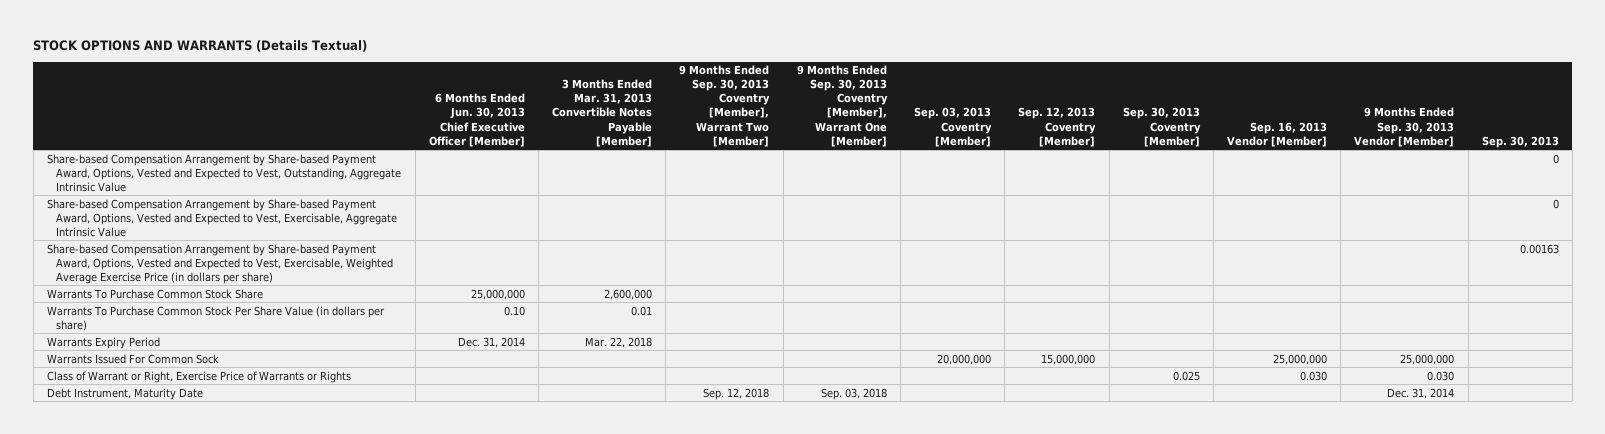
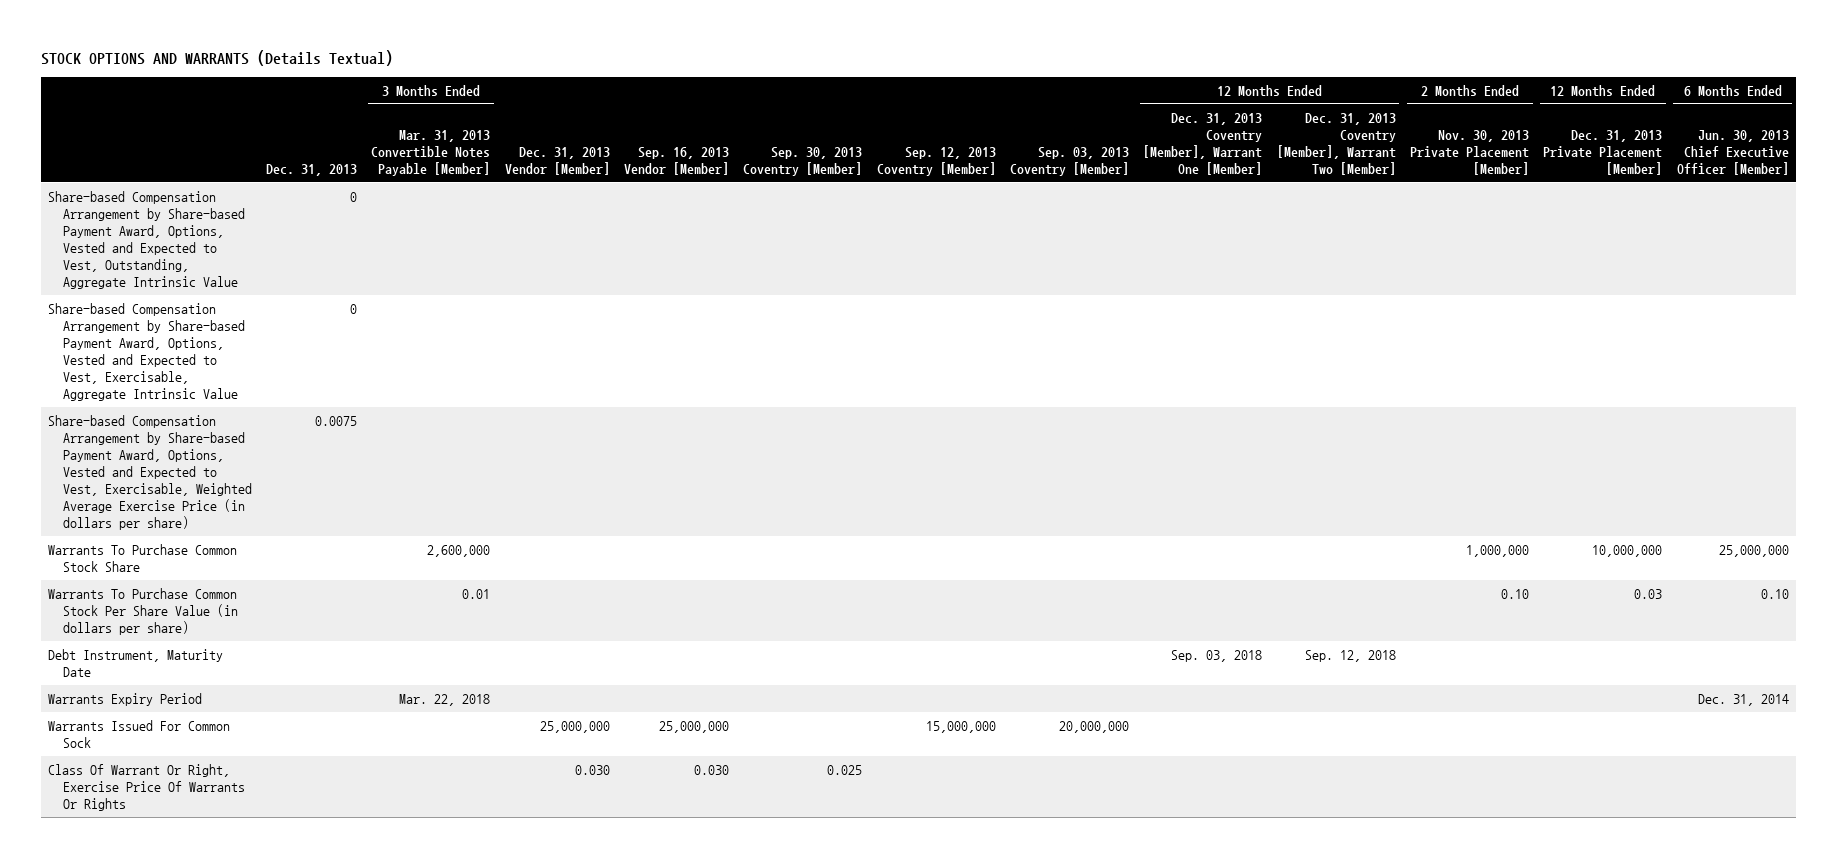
- | 6 Months Ended Jun. 30, 2013 Chief Executive Officer [Member] | 3 Months Ended Mar. 31, 2013 Convertible Notes Payable [Member] | 9 Months Ended Sep. 30, 2013 Coventry [Member], Warrant Two [Member] | 9 Months Ended Sep. 30, 2013 Coventry [Member], Warrant One [Member] | Sep. 03, 2013 Coventry [Member] | Sep. 12, 2013 Coventry [Member] | Sep. 30, 2013 Coventry [Member] | Sep. 16, 2013 Vendor [Member] | 9 Months Ended Sep. 30, 2013 Vendor [Member] | Sep. 30, 2013
+ | Dec. 31, 2013 | 3 Months Ended Mar. 31, 2013 Convertible Notes Payable [Member] | Dec. 31, 2013 Vendor [Member] | Sep. 16, 2013 Vendor [Member] | Sep. 30, 2013 Coventry [Member] | Sep. 12, 2013 Coventry [Member] | Sep. 03, 2013 Coventry [Member] | 12 Months Ended Dec. 31, 2013 Coventry [Member], Warrant One [Member] | 12 Months Ended Dec. 31, 2013 Coventry [Member], Warrant Two [Member] | 2 Months Ended Nov. 30, 2013 Private Placement [Member] | 12 Months Ended Dec. 31, 2013 Private Placement [Member] | 6 Months Ended Jun. 30, 2013 Chief Executive Officer [Member]
moved up: Debt Instrument, Maturity Date | | | | | | | | Sep. 03, 2018 | Sep. 12, 2018 | | |
- Class of Warrant or Right, Exercise Price of Warrants or Rights | | | | | | | 0.025 | 0.030 | 0.030 |
+ Class Of Warrant Or Right, Exercise Price Of Warrants Or Rights | | | 0.030 | 0.030 | 0.025 | | | | | | |

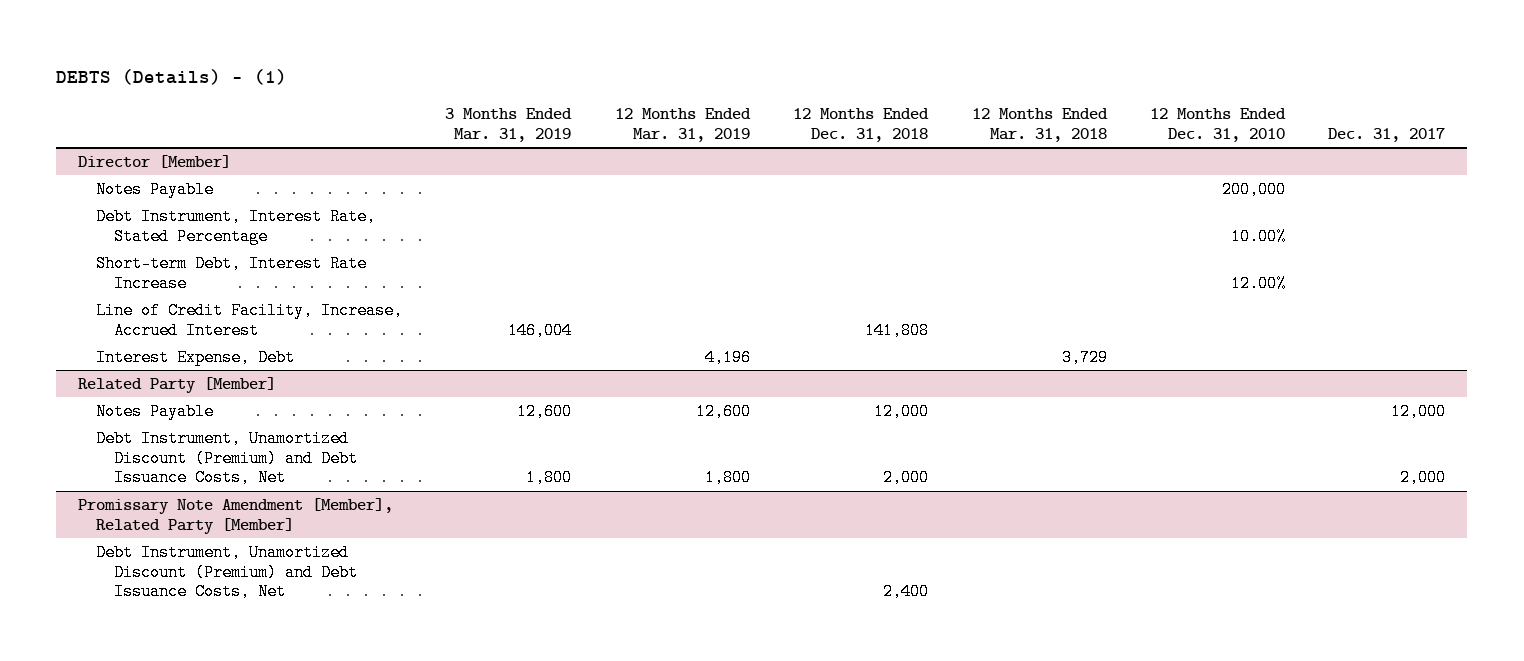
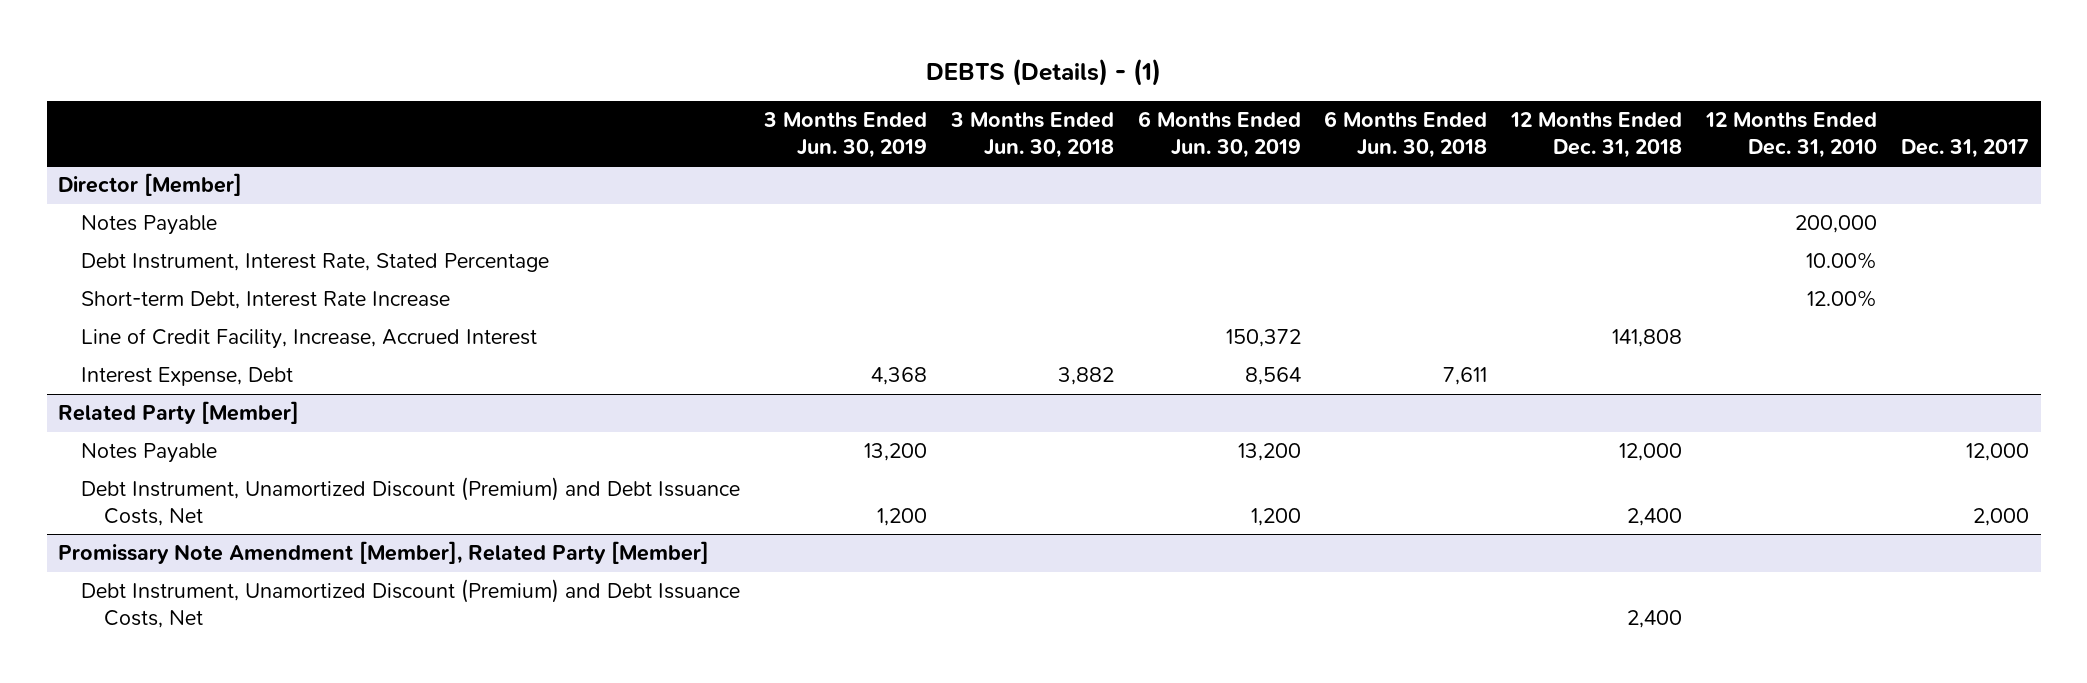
- | 3 Months Ended Mar. 31, 2019 | 12 Months Ended Mar. 31, 2019 | 12 Months Ended Dec. 31, 2018 | 12 Months Ended Mar. 31, 2018 | 12 Months Ended Dec. 31, 2010 | Dec. 31, 2017
+ | 3 Months Ended Jun. 30, 2019 | 3 Months Ended Jun. 30, 2018 | 6 Months Ended Jun. 30, 2019 | 6 Months Ended Jun. 30, 2018 | 12 Months Ended Dec. 31, 2018 | 12 Months Ended Dec. 31, 2010 | Dec. 31, 2017
@ Related Party [Member]
- Debt Instrument, Unamortized Discount (Premium) and Debt Issuance Costs, Net | 1,800 | 1,800 | 2,000 | | | 2,000
+ Debt Instrument, Unamortized Discount (Premium) and Debt Issuance Costs, Net | 1,200 | | 1,200 | | 2,400 | | 2,000

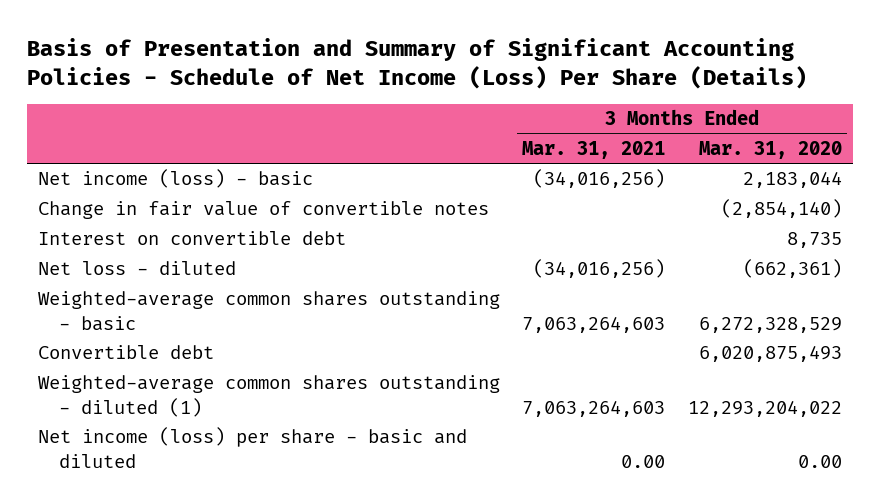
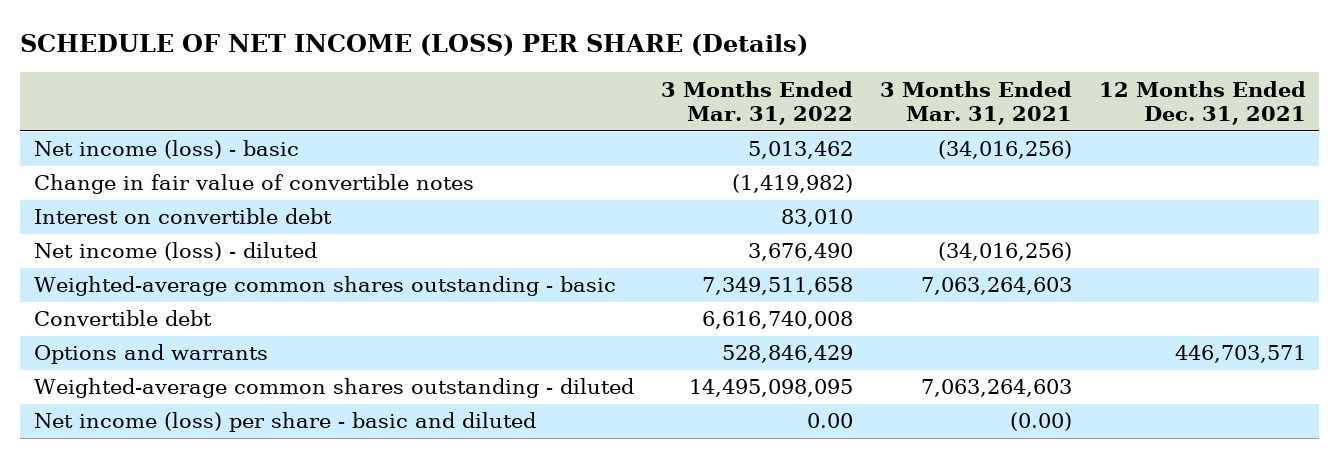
- Basis of Presentation and Summary of Significant Accounting Policies - Schedule of Net Income (Loss) Per Share (Details)
+ SCHEDULE OF NET INCOME (LOSS) PER SHARE (Details)
- | 3 Months Ended Mar. 31, 2021 | 3 Months Ended Mar. 31, 2020
+ | 3 Months Ended Mar. 31, 2022 | 3 Months Ended Mar. 31, 2021 | 12 Months Ended Dec. 31, 2021
- Net loss - diluted | (34,016,256) | (662,361)
+ Net income (loss) - diluted | 3,676,490 | (34,016,256) |
- Weighted-average common shares outstanding - diluted (1) | 7,063,264,603 | 12,293,204,022
- Net income (loss) per share - basic and diluted | 0.00 | 0.00
+ Options and warrants | 528,846,429 | | 446,703,571
+ Weighted-average common shares outstanding - diluted | 14,495,098,095 | 7,063,264,603 |
+ Net income (loss) per share - basic and diluted | 0.00 | (0.00) |

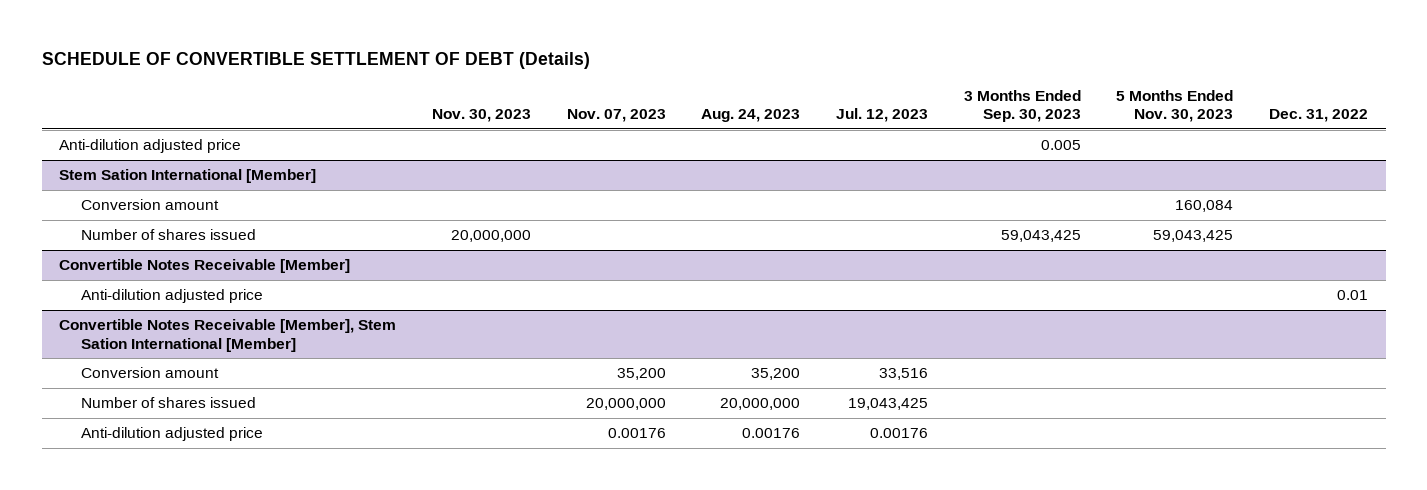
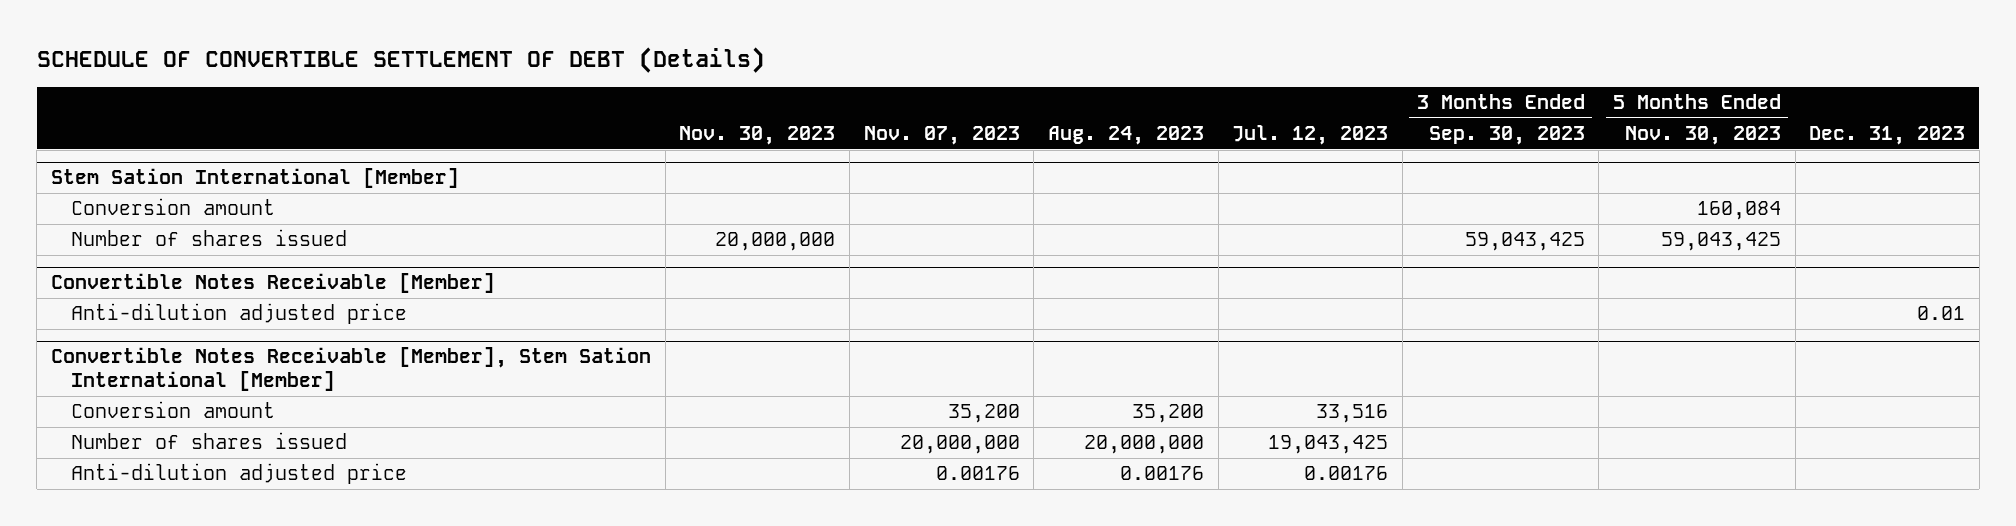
- | Nov. 30, 2023 | Nov. 07, 2023 | Aug. 24, 2023 | Jul. 12, 2023 | 3 Months Ended Sep. 30, 2023 | 5 Months Ended Nov. 30, 2023 | Dec. 31, 2022
+ | Nov. 30, 2023 | Nov. 07, 2023 | Aug. 24, 2023 | Jul. 12, 2023 | 3 Months Ended Sep. 30, 2023 | 5 Months Ended Nov. 30, 2023 | Dec. 31, 2023
- Anti-dilution adjusted price | | | | | 0.005 | |

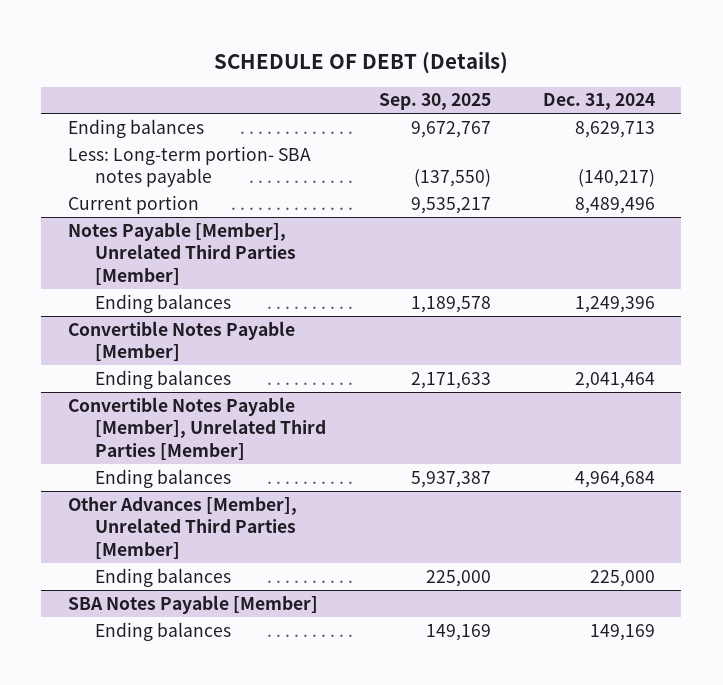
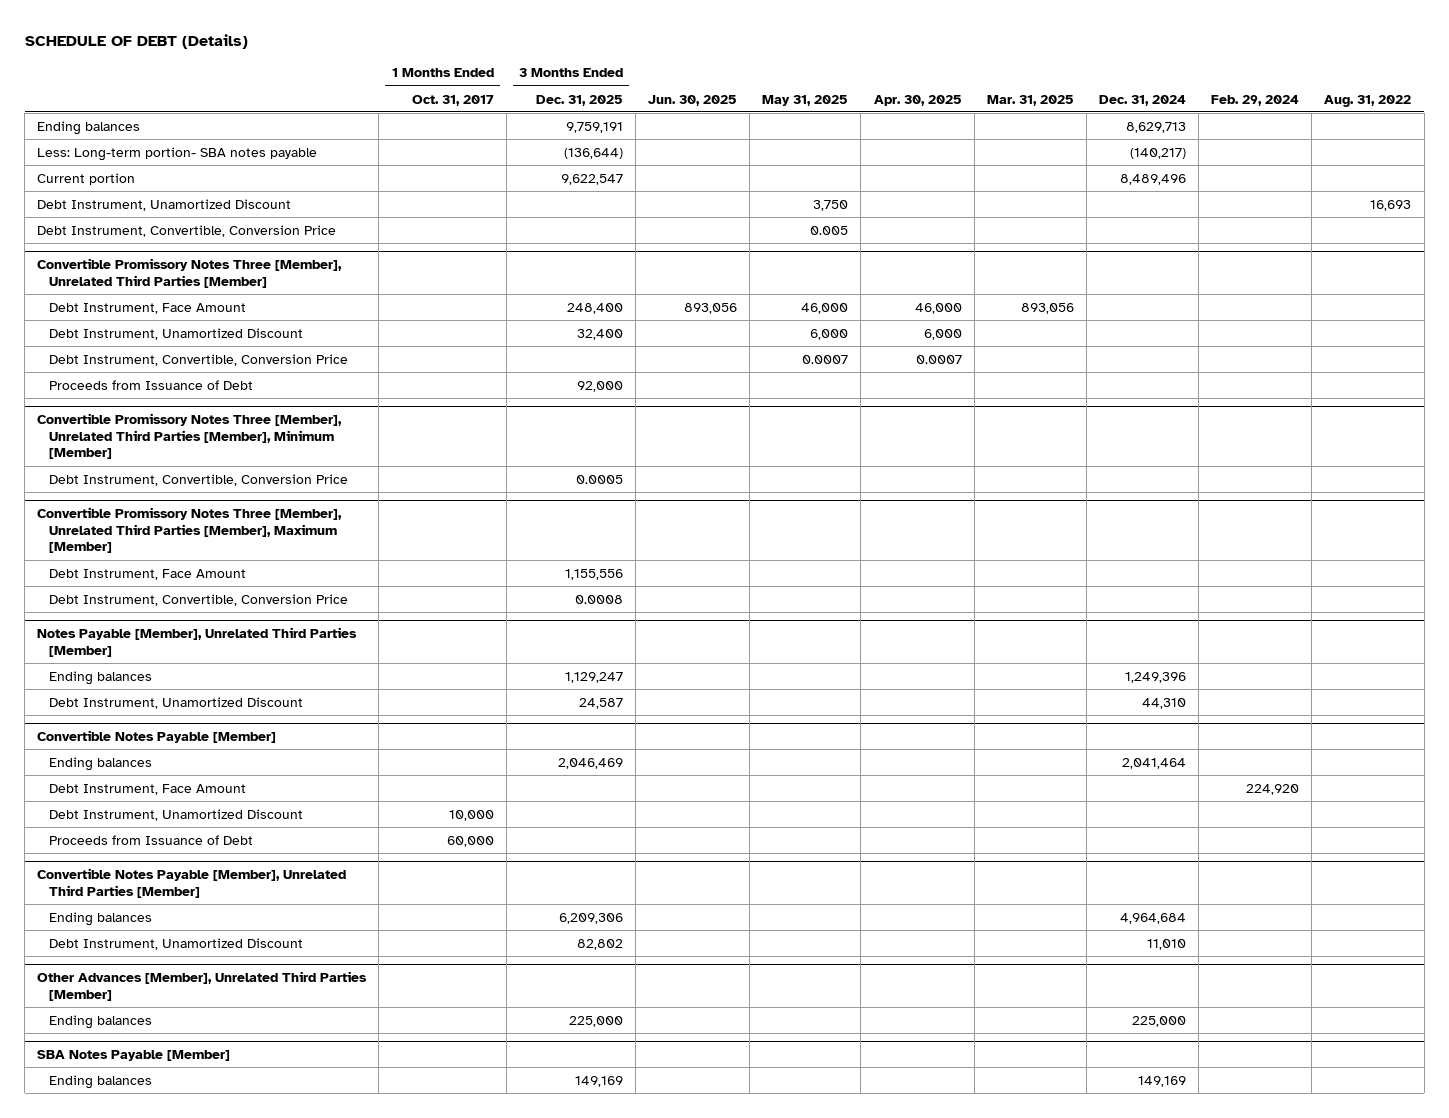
- | Sep. 30, 2025 | Dec. 31, 2024
+ | 1 Months Ended Oct. 31, 2017 | 3 Months Ended Dec. 31, 2025 | Jun. 30, 2025 | May 31, 2025 | Apr. 30, 2025 | Mar. 31, 2025 | Dec. 31, 2024 | Feb. 29, 2024 | Aug. 31, 2022
+ Debt Instrument, Unamortized Discount | | | | 3,750 | | | | | 16,693
+ Debt Instrument, Convertible, Conversion Price | | | | 0.005 | | | | |
+ Convertible Promissory Notes Three [Member], Unrelated Third Parties [Member]
+ Debt Instrument, Face Amount | | 248,400 | 893,056 | 46,000 | 46,000 | 893,056 | | |
+ Debt Instrument, Unamortized Discount | | 32,400 | | 6,000 | 6,000 | | | |
+ Debt Instrument, Convertible, Conversion Price | | | | 0.0007 | 0.0007 | | | |
+ Proceeds from Issuance of Debt | | 92,000 | | | | | | |
+ Convertible Promissory Notes Three [Member], Unrelated Third Parties [Member], Minimum [Member]
+ Debt Instrument, Convertible, Conversion Price | | 0.0005 | | | | | | |
+ Convertible Promissory Notes Three [Member], Unrelated Third Parties [Member], Maximum [Member]
+ Debt Instrument, Face Amount | | 1,155,556 | | | | | | |
+ Debt Instrument, Convertible, Conversion Price | | 0.0008 | | | | | | |
@ Notes Payable [Member], Unrelated Third Parties [Member]
+ Debt Instrument, Unamortized Discount | | 24,587 | | | | | 44,310 | |
@ Convertible Notes Payable [Member]
+ Debt Instrument, Face Amount | | | | | | | | 224,920 |
+ Debt Instrument, Unamortized Discount | 10,000 | | | | | | | |
+ Proceeds from Issuance of Debt | 60,000 | | | | | | | |
@ Convertible Notes Payable [Member], Unrelated Third Parties [Member]
+ Debt Instrument, Unamortized Discount | | 82,802 | | | | | 11,010 | |

